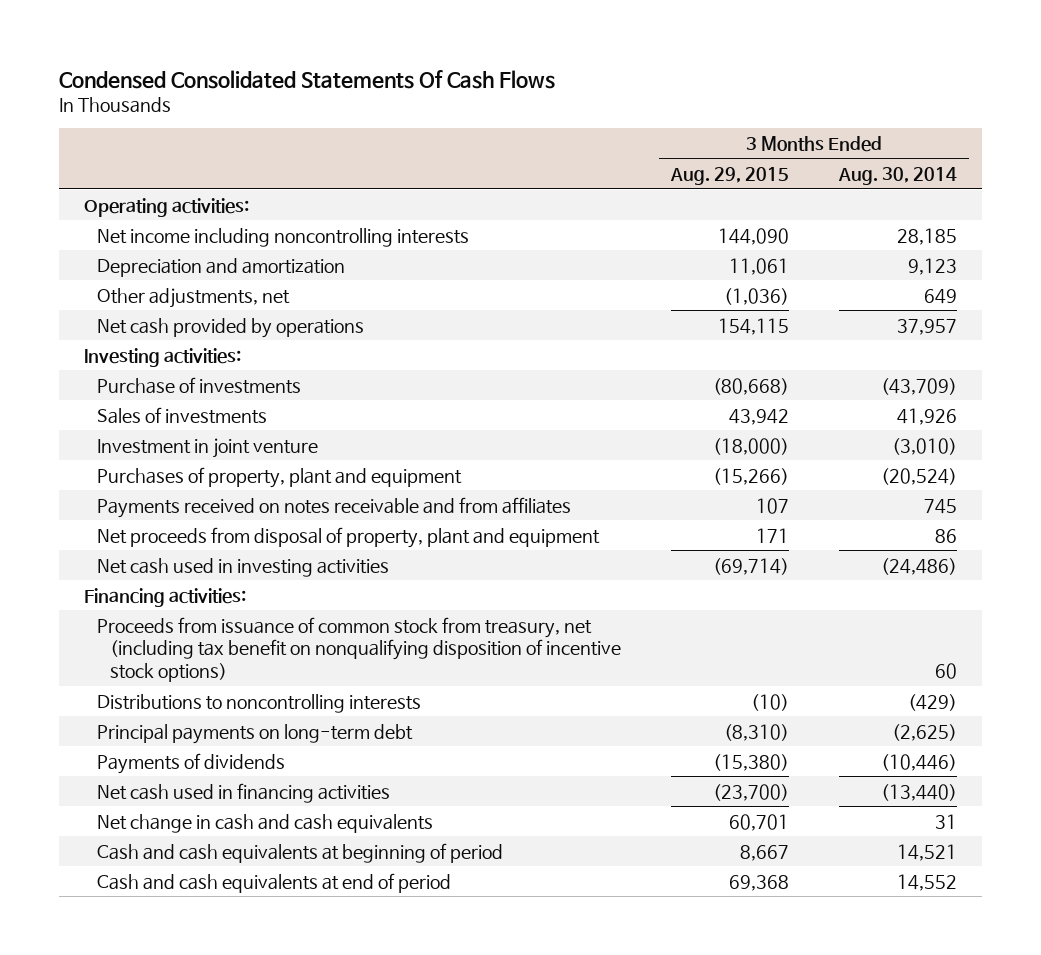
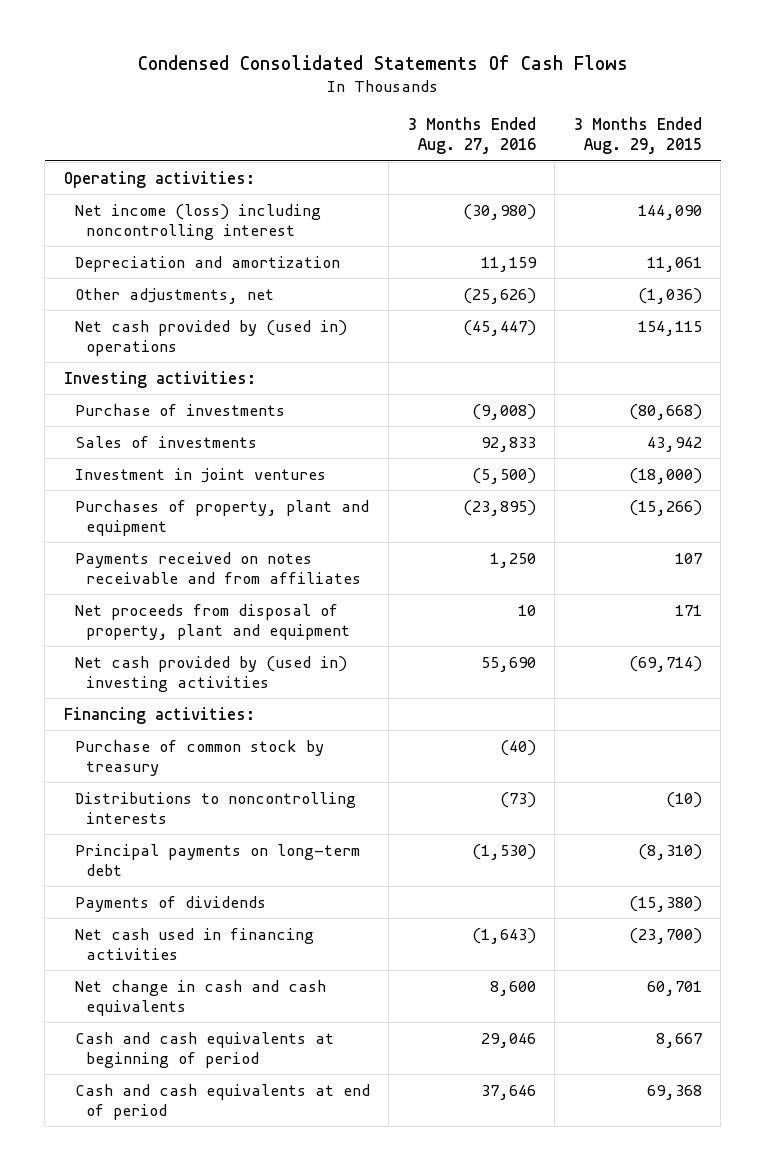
- | 3 Months Ended Aug. 29, 2015 | 3 Months Ended Aug. 30, 2014
+ | 3 Months Ended Aug. 27, 2016 | 3 Months Ended Aug. 29, 2015
- Net income including noncontrolling interests | 144,090 | 28,185
+ Net income (loss) including noncontrolling interest | (30,980) | 144,090
- Net cash provided by operations | 154,115 | 37,957
+ Net cash provided by (used in) operations | (45,447) | 154,115
- Investment in joint venture | (18,000) | (3,010)
+ Investment in joint ventures | (5,500) | (18,000)
- Net cash used in investing activities | (69,714) | (24,486)
+ Net cash provided by (used in) investing activities | 55,690 | (69,714)
- Proceeds from issuance of common stock from treasury, net (including tax benefit on nonqualifying disposition of incentive stock options) | | 60
+ Purchase of common stock by treasury | (40) |

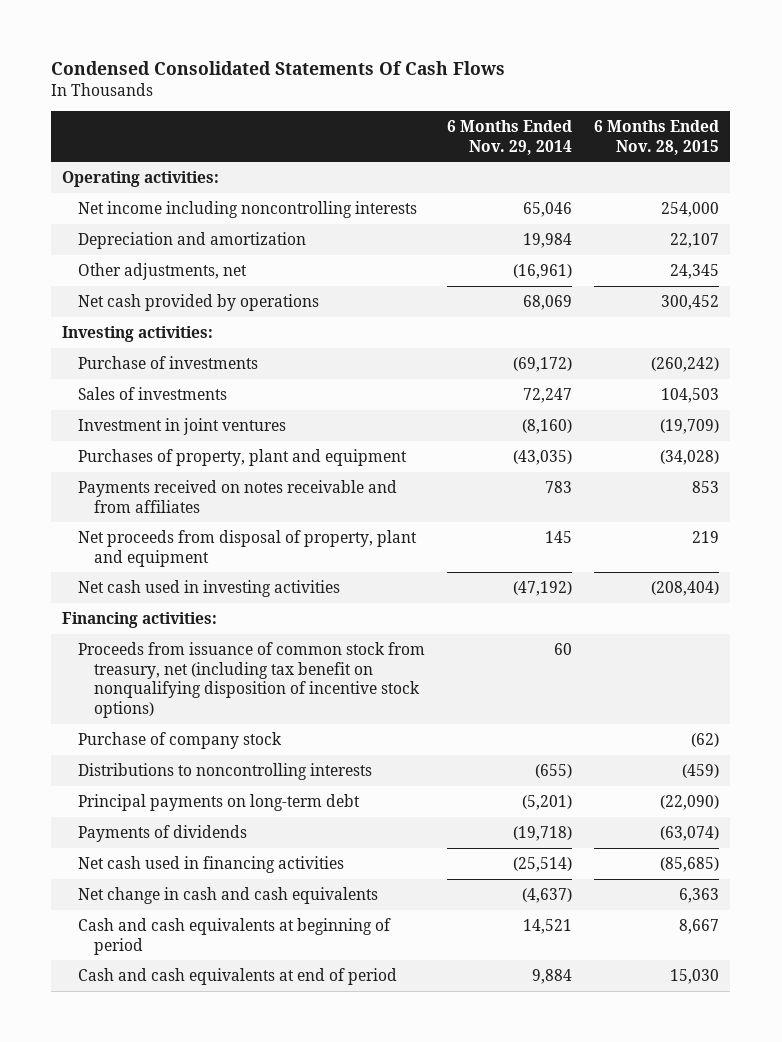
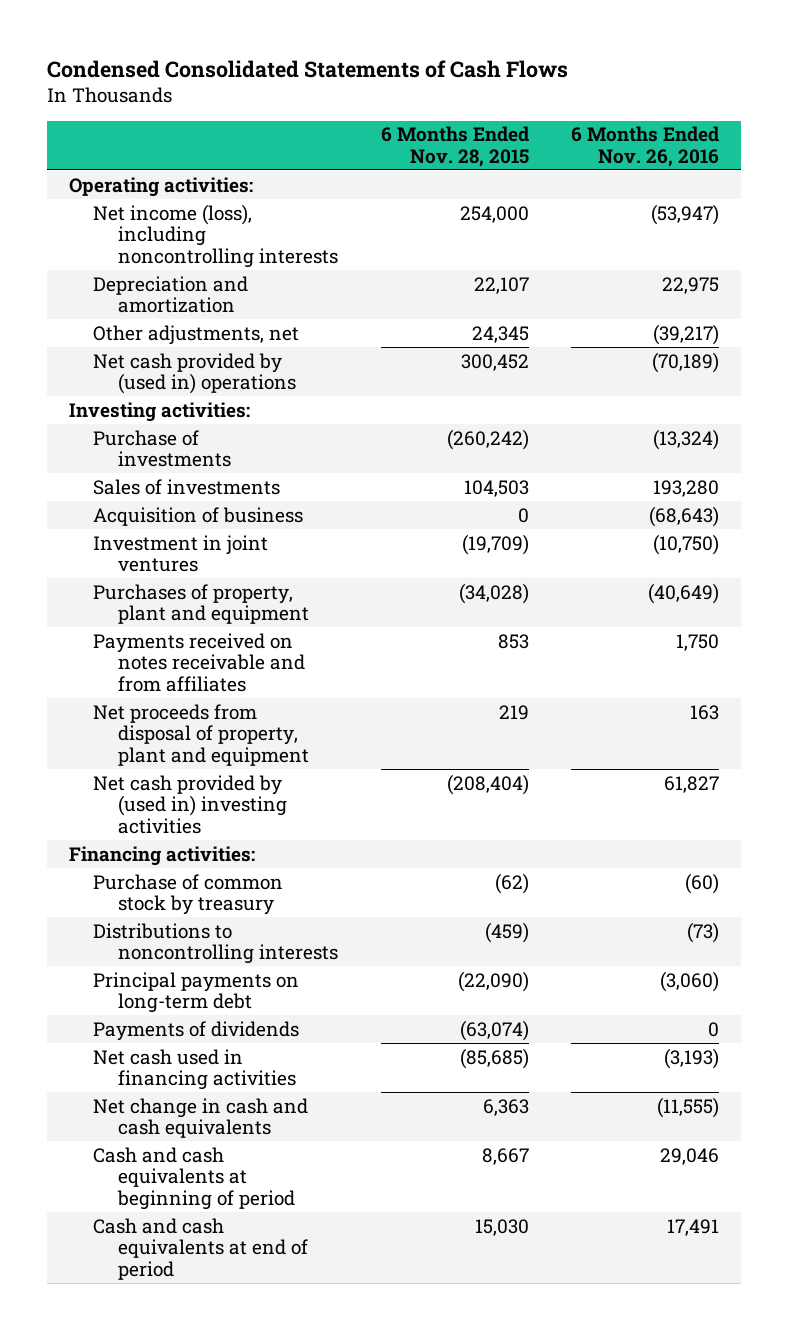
- Condensed Consolidated Statements Of Cash Flows
+ Condensed Consolidated Statements of Cash Flows
- | 6 Months Ended Nov. 29, 2014 | 6 Months Ended Nov. 28, 2015
+ | 6 Months Ended Nov. 28, 2015 | 6 Months Ended Nov. 26, 2016
- Net income including noncontrolling interests | 65,046 | 254,000
+ Net income (loss), including noncontrolling interests | 254,000 | (53,947)
- Net cash provided by operations | 68,069 | 300,452
+ Net cash provided by (used in) operations | 300,452 | (70,189)
+ Acquisition of business | 0 | (68,643)
- Net cash used in investing activities | (47,192) | (208,404)
+ Net cash provided by (used in) investing activities | (208,404) | 61,827
- Proceeds from issuance of common stock from treasury, net (including tax benefit on nonqualifying disposition of incentive stock options) | 60 |
- Purchase of company stock | | (62)
+ Purchase of common stock by treasury | (62) | (60)

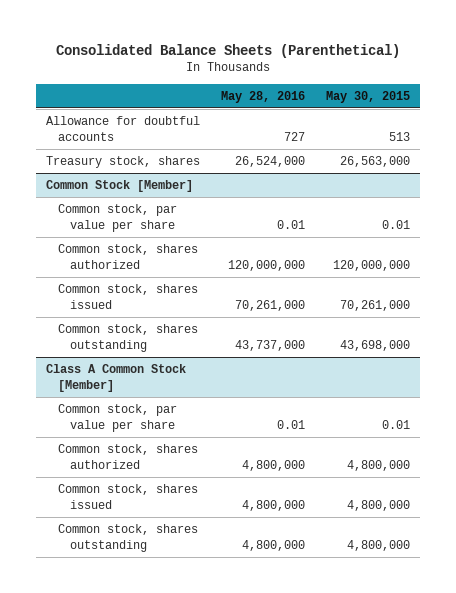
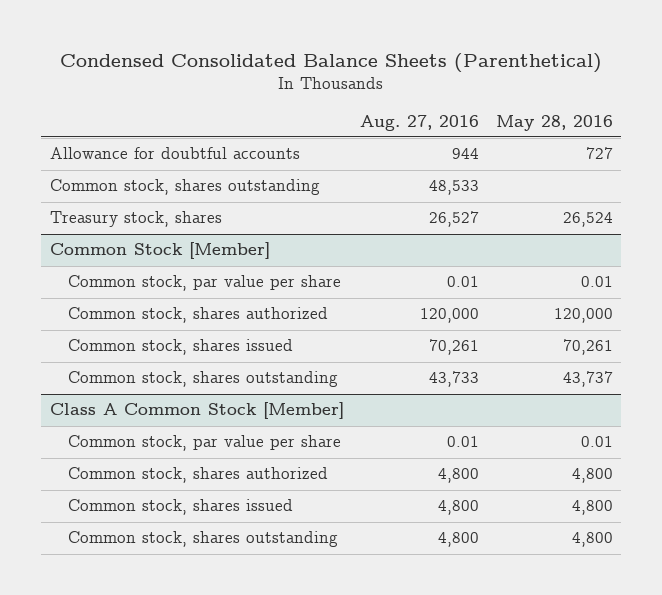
- Consolidated Balance Sheets (Parenthetical)
+ Condensed Consolidated Balance Sheets (Parenthetical)
- | May 28, 2016 | May 30, 2015
+ | Aug. 27, 2016 | May 28, 2016
- Treasury stock, shares | 26,524,000 | 26,563,000
+ Common stock, shares outstanding | 48,533 |
+ Treasury stock, shares | 26,527 | 26,524
@ Common Stock [Member]
- Common stock, shares authorized | 120,000,000 | 120,000,000
- Common stock, shares issued | 70,261,000 | 70,261,000
- Common stock, shares outstanding | 43,737,000 | 43,698,000
+ Common stock, shares authorized | 120,000 | 120,000
+ Common stock, shares issued | 70,261 | 70,261
+ Common stock, shares outstanding | 43,733 | 43,737
@ Class A Common Stock [Member]
- Common stock, shares authorized | 4,800,000 | 4,800,000
- Common stock, shares issued | 4,800,000 | 4,800,000
- Common stock, shares outstanding | 4,800,000 | 4,800,000
+ Common stock, shares authorized | 4,800 | 4,800
+ Common stock, shares issued | 4,800 | 4,800
+ Common stock, shares outstanding | 4,800 | 4,800

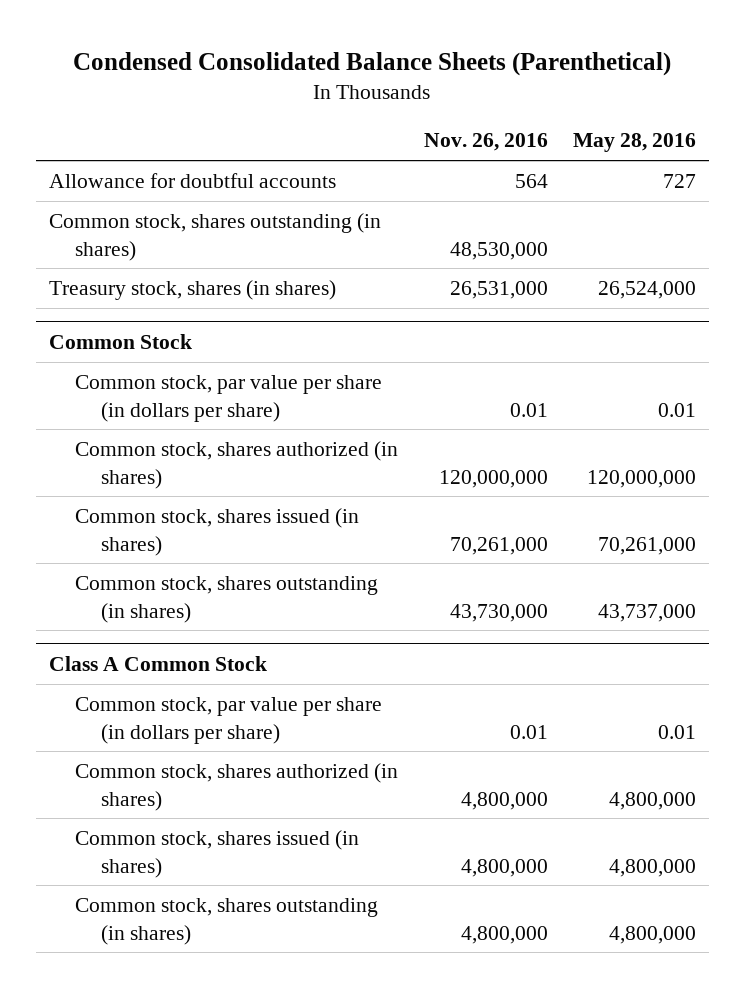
- | Aug. 27, 2016 | May 28, 2016
+ | Nov. 26, 2016 | May 28, 2016
- Common stock, shares outstanding | 48,533 |
- Treasury stock, shares | 26,527 | 26,524
- Common Stock [Member]
- Common stock, par value per share | 0.01 | 0.01
- Common stock, shares authorized | 120,000 | 120,000
- Common stock, shares issued | 70,261 | 70,261
- Common stock, shares outstanding | 43,733 | 43,737
- Class A Common Stock [Member]
- Common stock, par value per share | 0.01 | 0.01
- Common stock, shares authorized | 4,800 | 4,800
- Common stock, shares issued | 4,800 | 4,800
- Common stock, shares outstanding | 4,800 | 4,800
+ Common stock, shares outstanding (in shares) | 48,530,000 |
+ Treasury stock, shares (in shares) | 26,531,000 | 26,524,000
+ Common Stock
+ Common stock, par value per share (in dollars per share) | 0.01 | 0.01
+ Common stock, shares authorized (in shares) | 120,000,000 | 120,000,000
+ Common stock, shares issued (in shares) | 70,261,000 | 70,261,000
+ Common stock, shares outstanding (in shares) | 43,730,000 | 43,737,000
+ Class A Common Stock
+ Common stock, par value per share (in dollars per share) | 0.01 | 0.01
+ Common stock, shares authorized (in shares) | 4,800,000 | 4,800,000
+ Common stock, shares issued (in shares) | 4,800,000 | 4,800,000
+ Common stock, shares outstanding (in shares) | 4,800,000 | 4,800,000

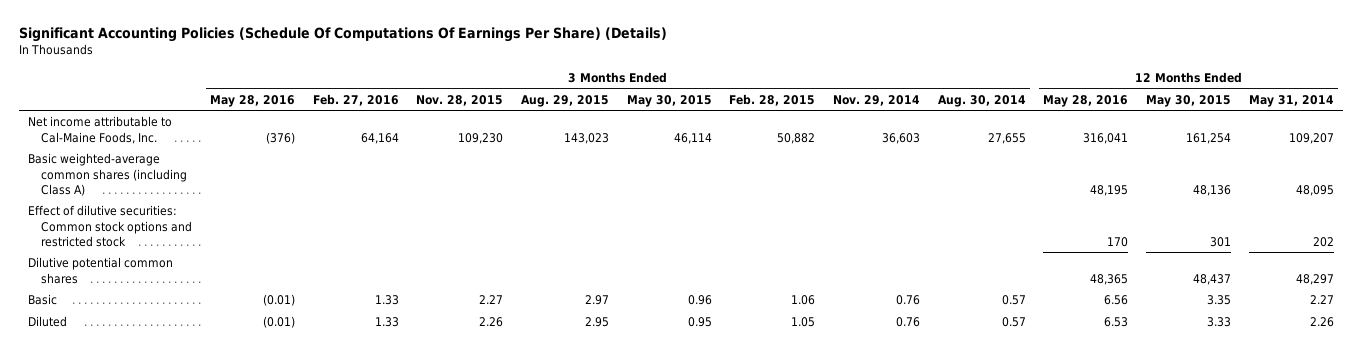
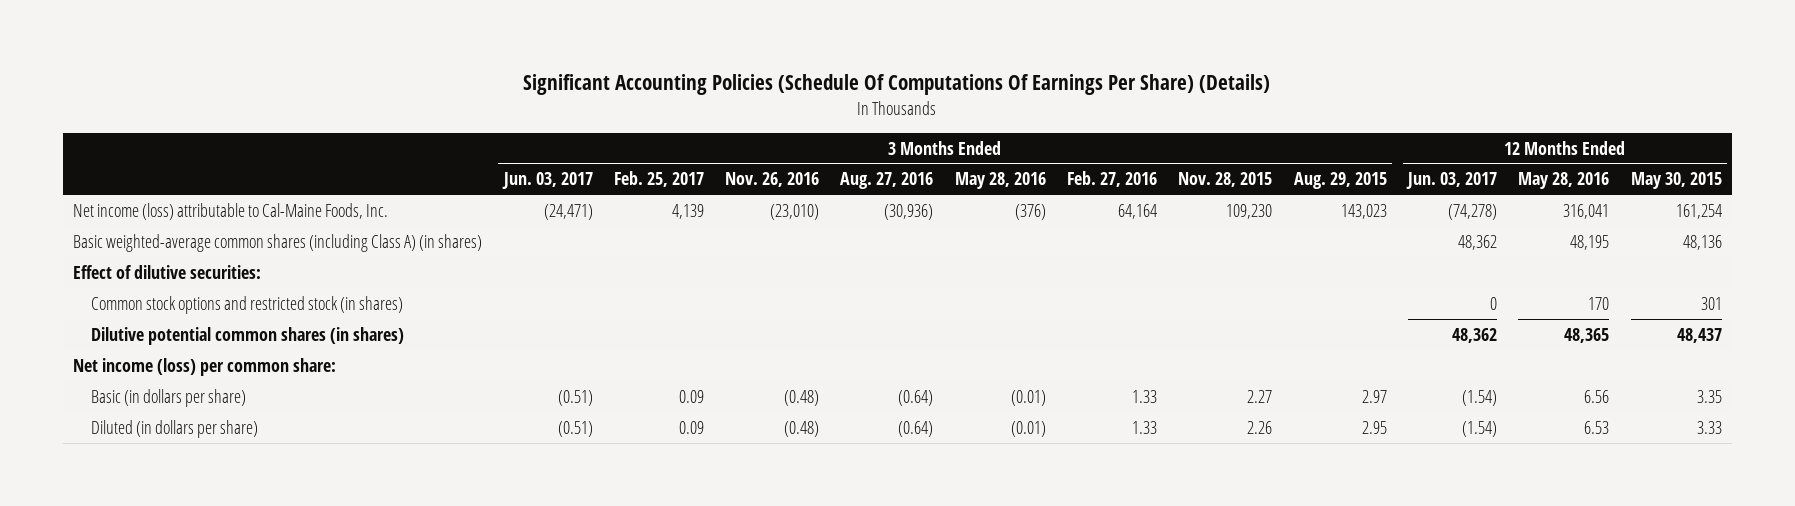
- | 3 Months Ended May 28, 2016 | 3 Months Ended Feb. 27, 2016 | 3 Months Ended Nov. 28, 2015 | 3 Months Ended Aug. 29, 2015 | 3 Months Ended May 30, 2015 | 3 Months Ended Feb. 28, 2015 | 3 Months Ended Nov. 29, 2014 | 3 Months Ended Aug. 30, 2014 | 12 Months Ended May 28, 2016 | 12 Months Ended May 30, 2015 | 12 Months Ended May 31, 2014
+ | 3 Months Ended Jun. 03, 2017 | 3 Months Ended Feb. 25, 2017 | 3 Months Ended Nov. 26, 2016 | 3 Months Ended Aug. 27, 2016 | 3 Months Ended May 28, 2016 | 3 Months Ended Feb. 27, 2016 | 3 Months Ended Nov. 28, 2015 | 3 Months Ended Aug. 29, 2015 | 12 Months Ended Jun. 03, 2017 | 12 Months Ended May 28, 2016 | 12 Months Ended May 30, 2015
- Net income attributable to Cal-Maine Foods, Inc. | (376) | 64,164 | 109,230 | 143,023 | 46,114 | 50,882 | 36,603 | 27,655 | 316,041 | 161,254 | 109,207
- Basic weighted-average common shares (including Class A) | | | | | | | | | 48,195 | 48,136 | 48,095
- Effect of dilutive securities: Common stock options and restricted stock | | | | | | | | | 170 | 301 | 202
- Dilutive potential common shares | | | | | | | | | 48,365 | 48,437 | 48,297
- Basic | (0.01) | 1.33 | 2.27 | 2.97 | 0.96 | 1.06 | 0.76 | 0.57 | 6.56 | 3.35 | 2.27
- Diluted | (0.01) | 1.33 | 2.26 | 2.95 | 0.95 | 1.05 | 0.76 | 0.57 | 6.53 | 3.33 | 2.26
+ Net income (loss) attributable to Cal-Maine Foods, Inc. | (24,471) | 4,139 | (23,010) | (30,936) | (376) | 64,164 | 109,230 | 143,023 | (74,278) | 316,041 | 161,254
+ Basic weighted-average common shares (including Class A) (in shares) | | | | | | | | | 48,362 | 48,195 | 48,136
+ Effect of dilutive securities:
+ Common stock options and restricted stock (in shares) | | | | | | | | | 0 | 170 | 301
+ Dilutive potential common shares (in shares) | | | | | | | | | 48,362 | 48,365 | 48,437
+ Net income (loss) per common share:
+ Basic (in dollars per share) | (0.51) | 0.09 | (0.48) | (0.64) | (0.01) | 1.33 | 2.27 | 2.97 | (1.54) | 6.56 | 3.35
+ Diluted (in dollars per share) | (0.51) | 0.09 | (0.48) | (0.64) | (0.01) | 1.33 | 2.26 | 2.95 | (1.54) | 6.53 | 3.33

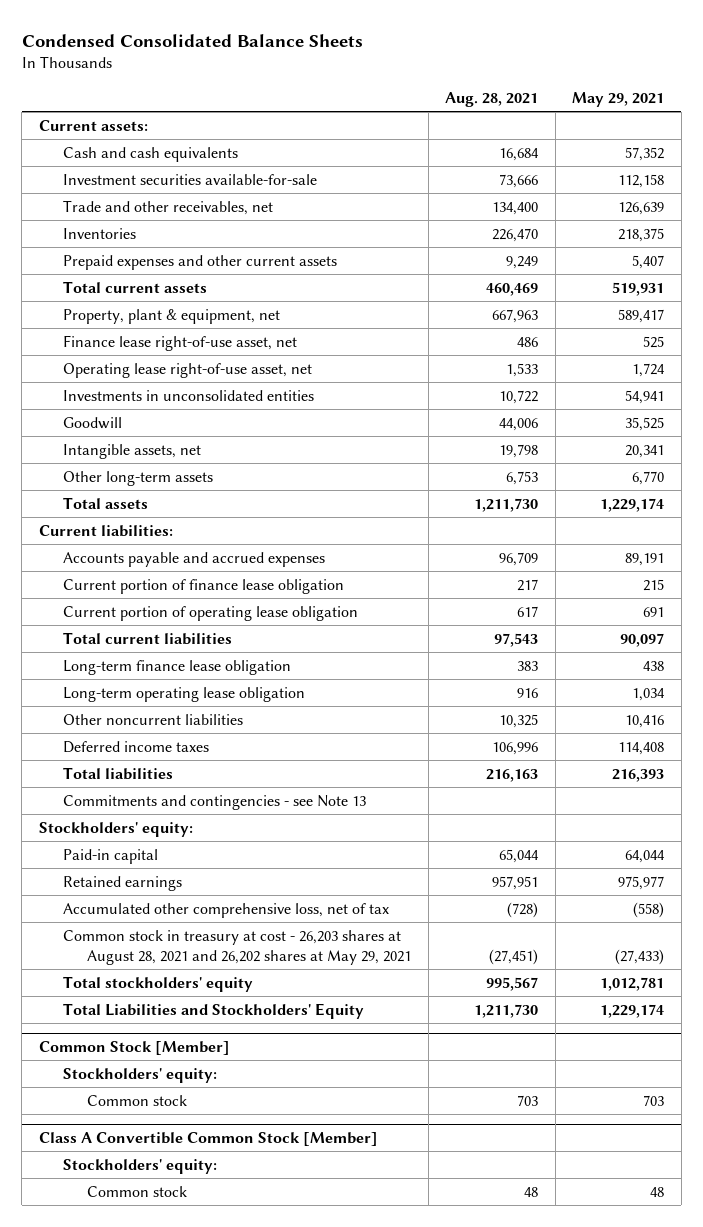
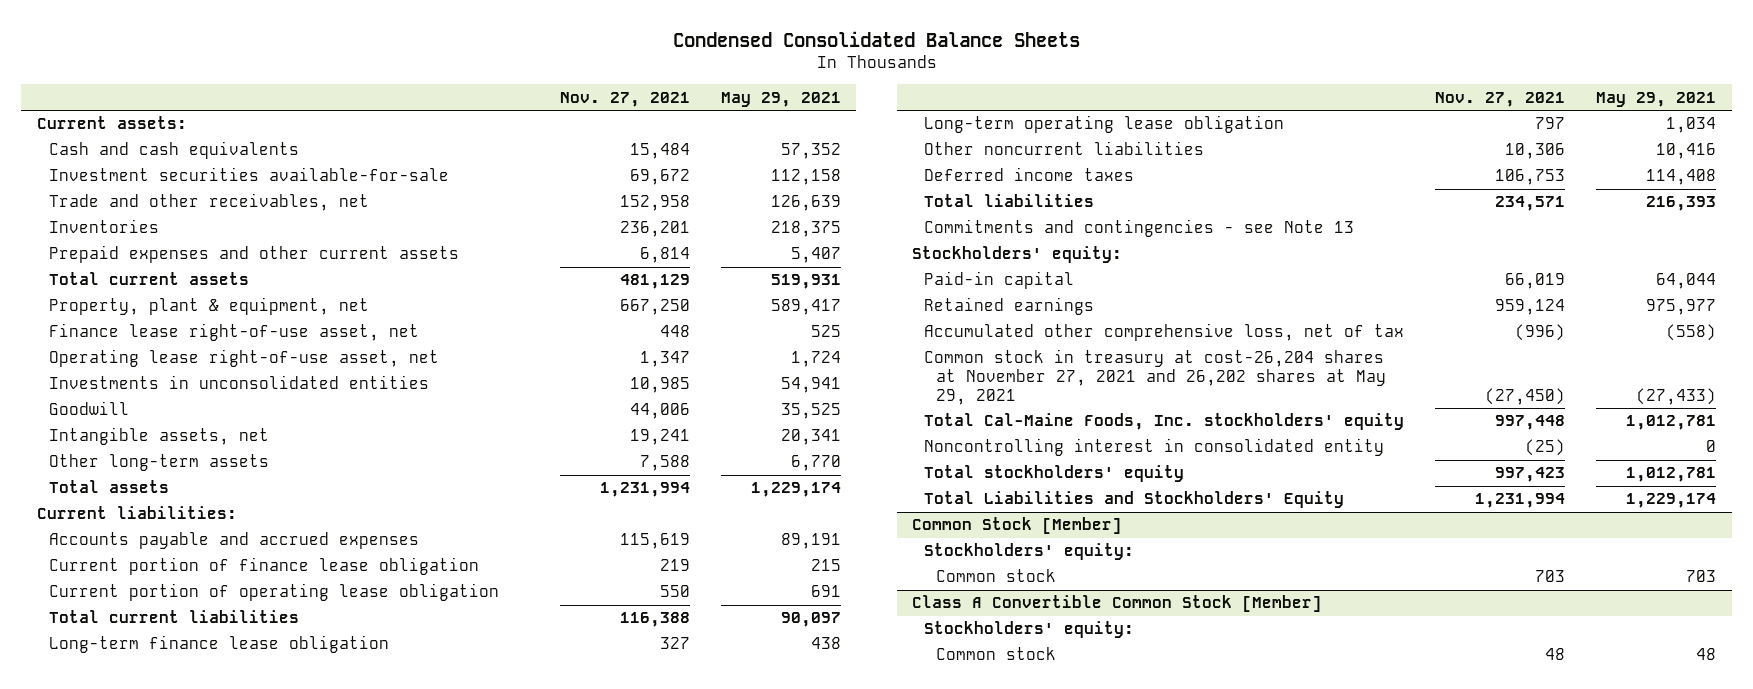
- | Aug. 28, 2021 | May 29, 2021
+ | Nov. 27, 2021 | May 29, 2021
- Common stock in treasury at cost - 26,203 shares at August 28, 2021 and 26,202 shares at May 29, 2021 | (27,451) | (27,433)
+ Common stock in treasury at cost-26,204 shares at November 27, 2021 and 26,202 shares at May 29, 2021 | (27,450) | (27,433)
+ Total Cal-Maine Foods, Inc. stockholders' equity | 997,448 | 1,012,781
+ Noncontrolling interest in consolidated entity | (25) | 0

